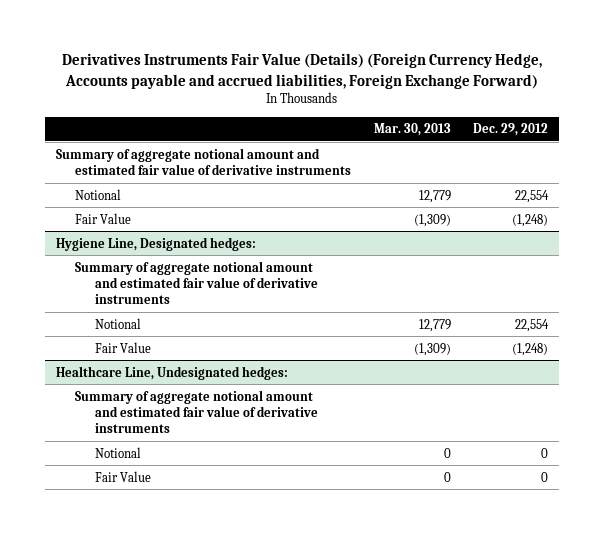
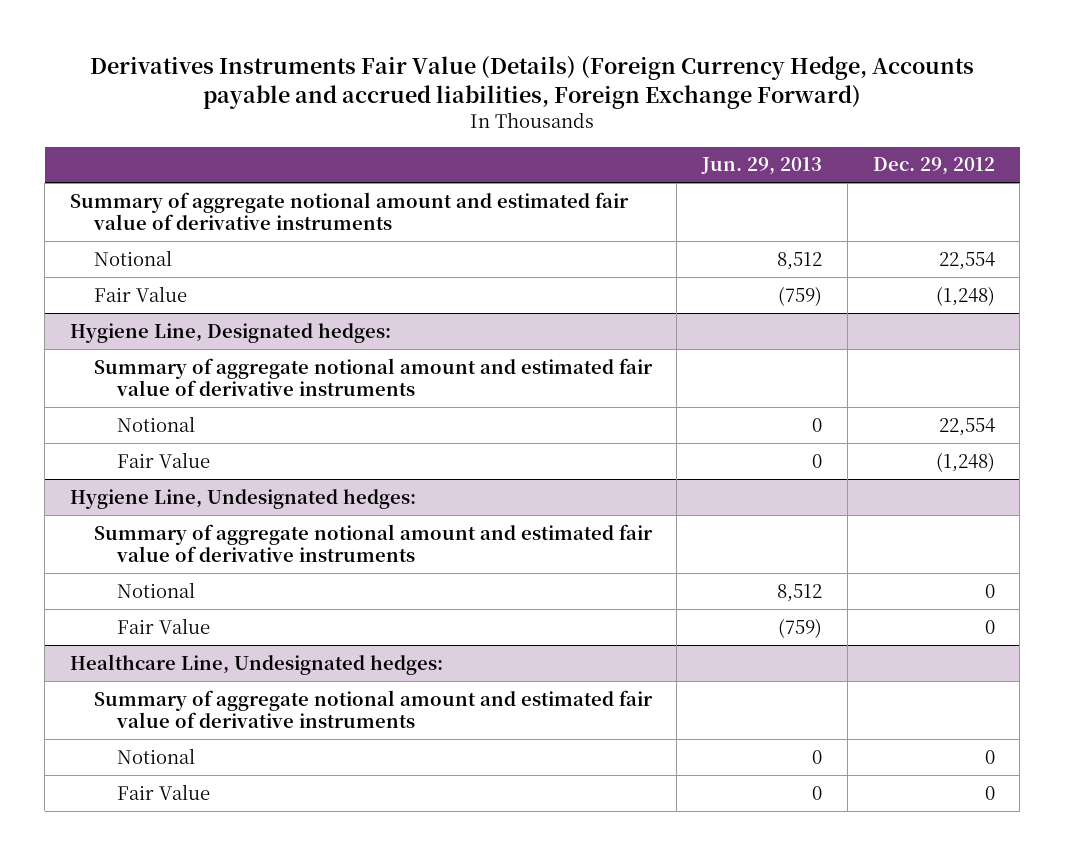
- | Mar. 30, 2013 | Dec. 29, 2012
+ | Jun. 29, 2013 | Dec. 29, 2012
+ Hygiene Line, Undesignated hedges:
+ Summary of aggregate notional amount and estimated fair value of derivative instruments
+ Notional | 8,512 | 0
+ Fair Value | (759) | 0

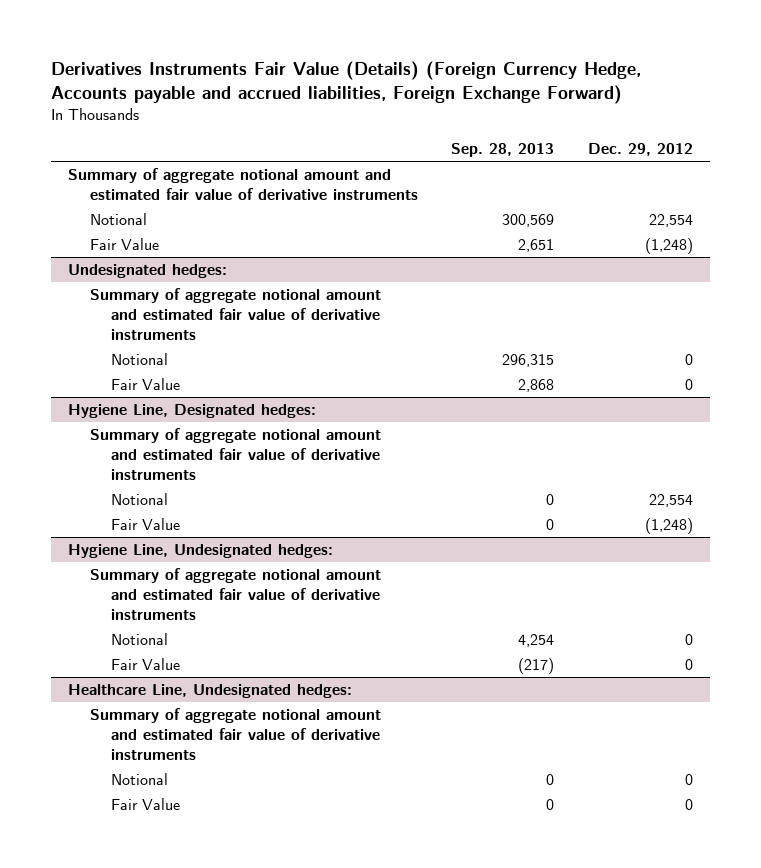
- | Jun. 29, 2013 | Dec. 29, 2012
+ | Sep. 28, 2013 | Dec. 29, 2012
+ Undesignated hedges:
+ Summary of aggregate notional amount and estimated fair value of derivative instruments
+ Notional | 296,315 | 0
+ Fair Value | 2,868 | 0

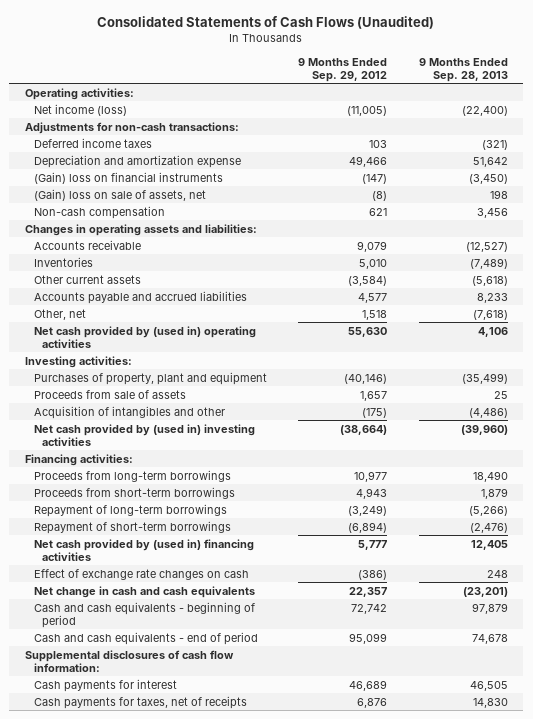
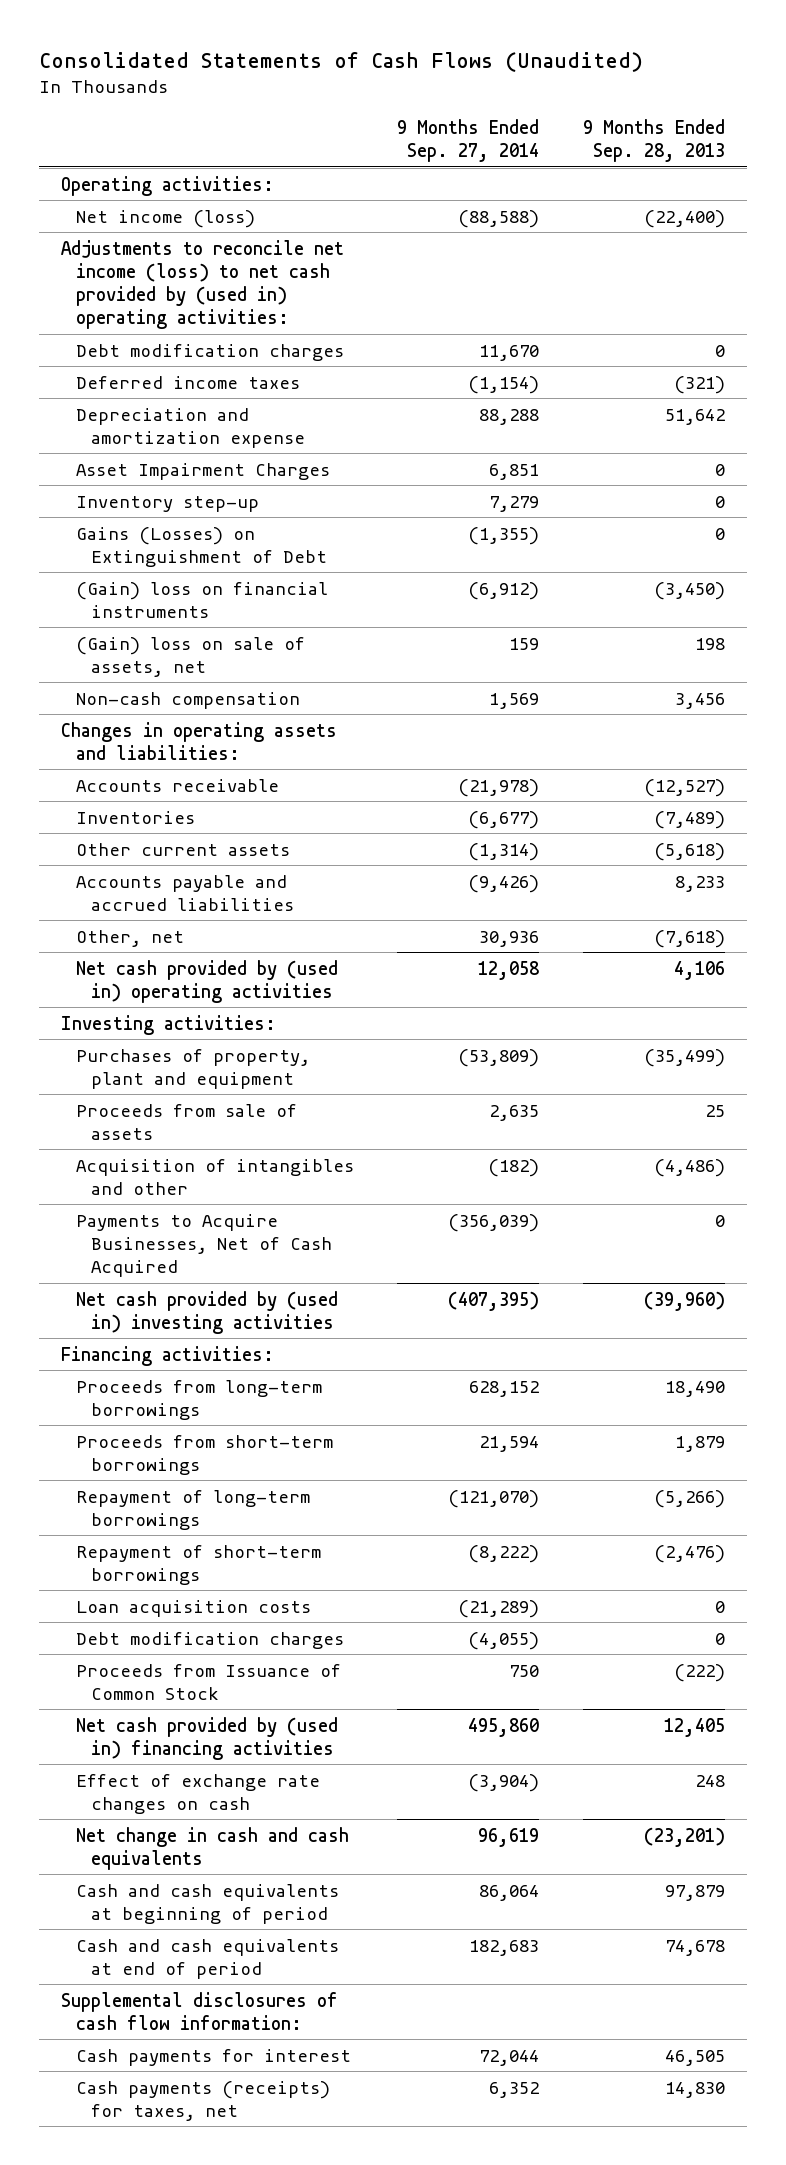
- | 9 Months Ended Sep. 29, 2012 | 9 Months Ended Sep. 28, 2013
+ | 9 Months Ended Sep. 27, 2014 | 9 Months Ended Sep. 28, 2013
- Adjustments for non-cash transactions:
+ Adjustments to reconcile net income (loss) to net cash provided by (used in) operating activities:
+ Debt modification charges | 11,670 | 0
+ Asset Impairment Charges | 6,851 | 0
+ Inventory step-up | 7,279 | 0
+ Gains (Losses) on Extinguishment of Debt | (1,355) | 0
+ Payments to Acquire Businesses, Net of Cash Acquired | (356,039) | 0
+ Loan acquisition costs | (21,289) | 0
+ Debt modification charges | (4,055) | 0
+ Proceeds from Issuance of Common Stock | 750 | (222)
- Cash and cash equivalents - beginning of period | 72,742 | 97,879
- Cash and cash equivalents - end of period | 95,099 | 74,678
+ Cash and cash equivalents at beginning of period | 86,064 | 97,879
+ Cash and cash equivalents at end of period | 182,683 | 74,678
- Cash payments for taxes, net of receipts | 6,876 | 14,830
+ Cash payments (receipts) for taxes, net | 6,352 | 14,830

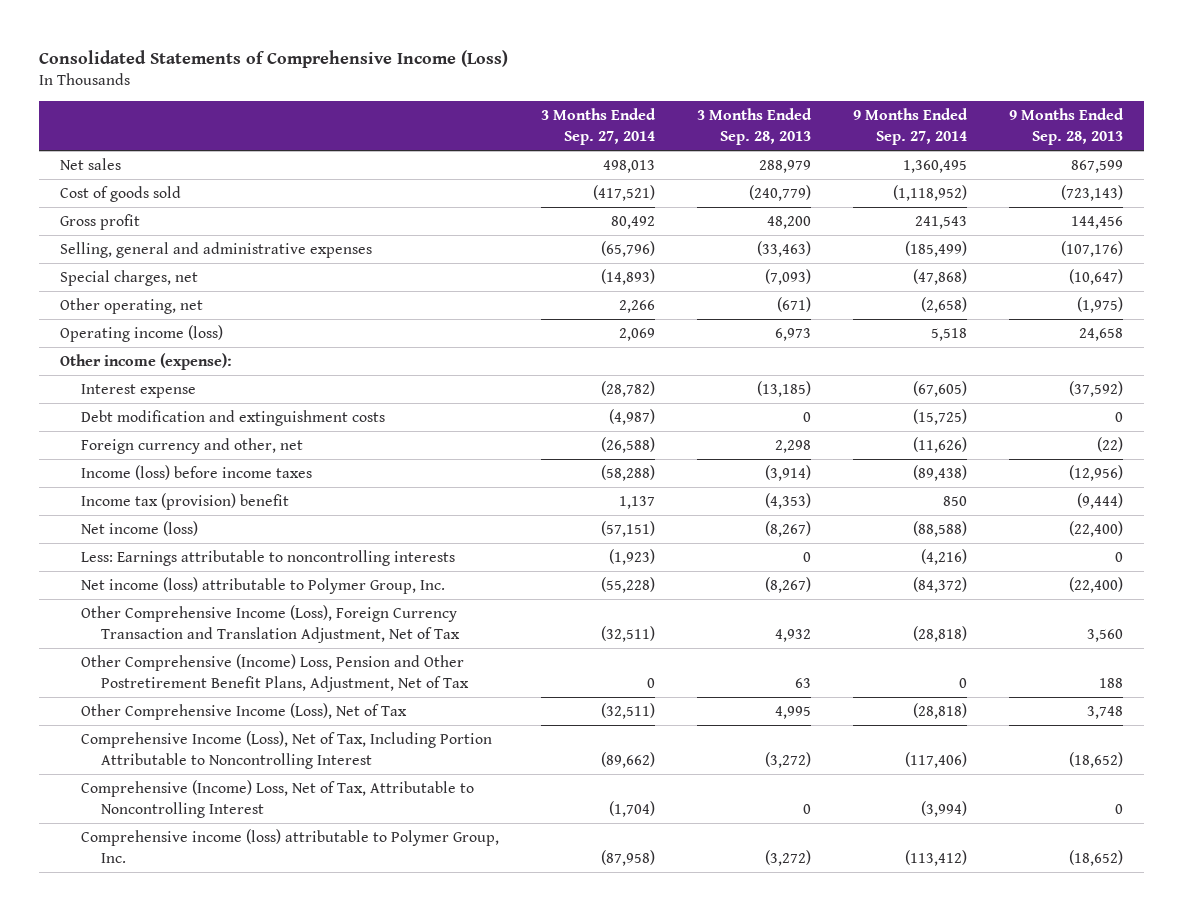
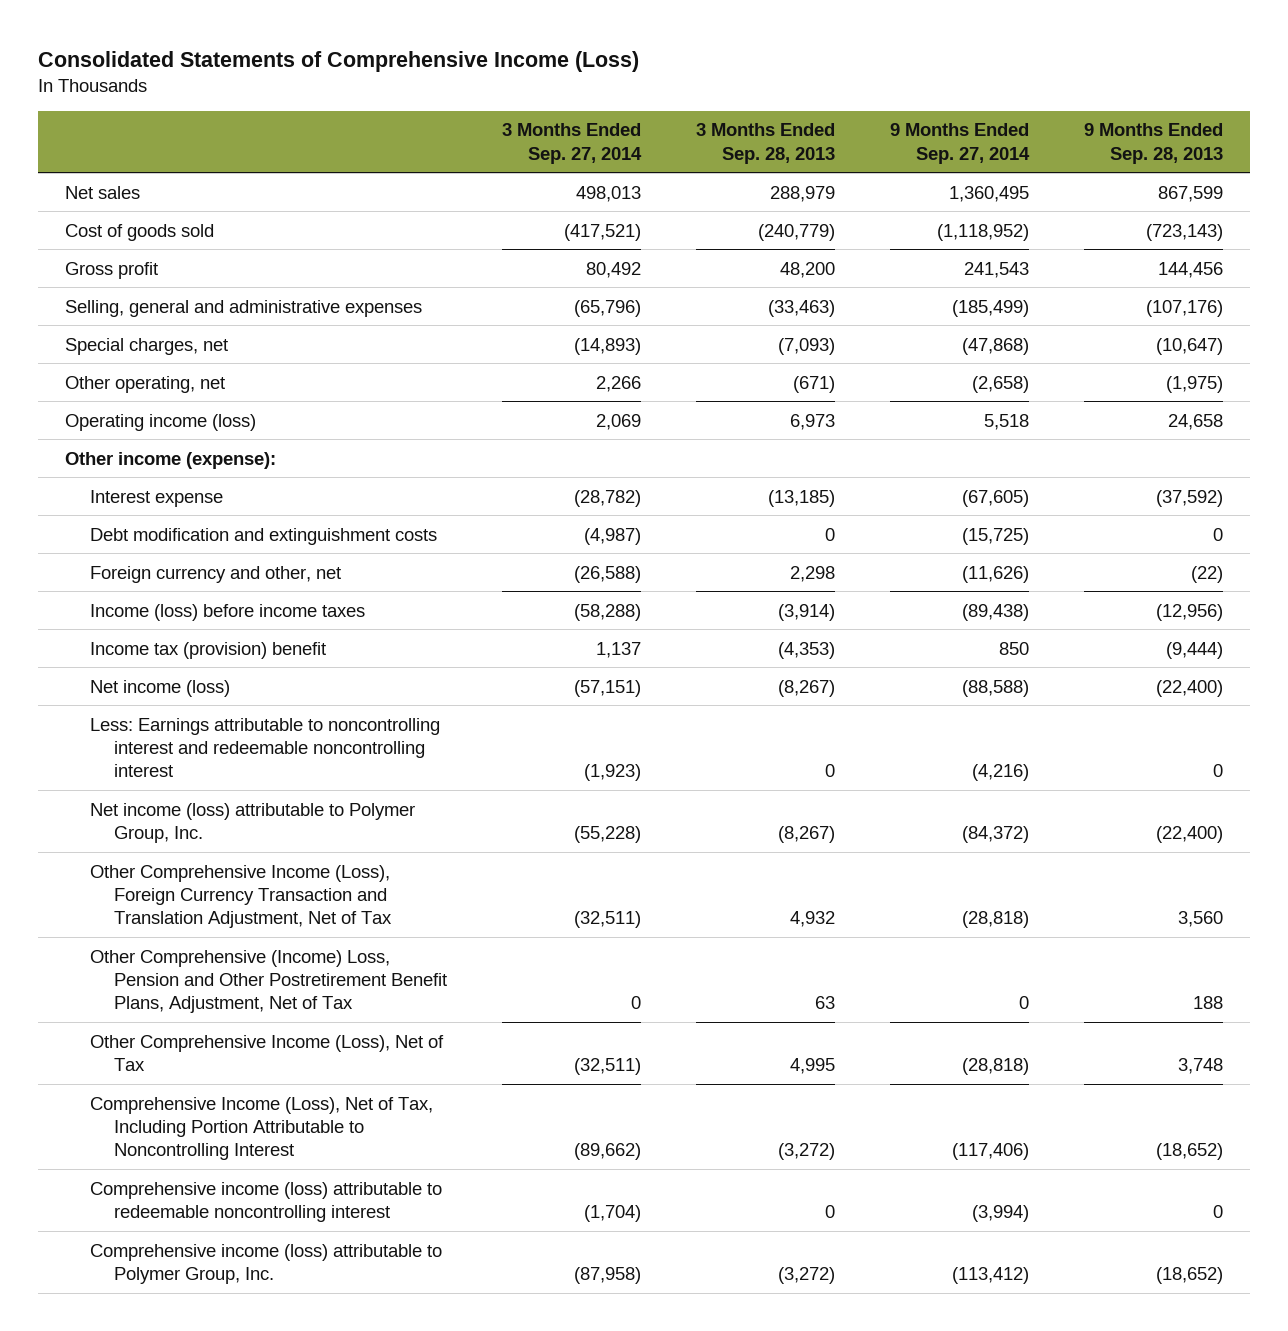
- Less: Earnings attributable to noncontrolling interests | (1,923) | 0 | (4,216) | 0
+ Less: Earnings attributable to noncontrolling interest and redeemable noncontrolling interest | (1,923) | 0 | (4,216) | 0
- Comprehensive (Income) Loss, Net of Tax, Attributable to Noncontrolling Interest | (1,704) | 0 | (3,994) | 0
+ Comprehensive income (loss) attributable to redeemable noncontrolling interest | (1,704) | 0 | (3,994) | 0

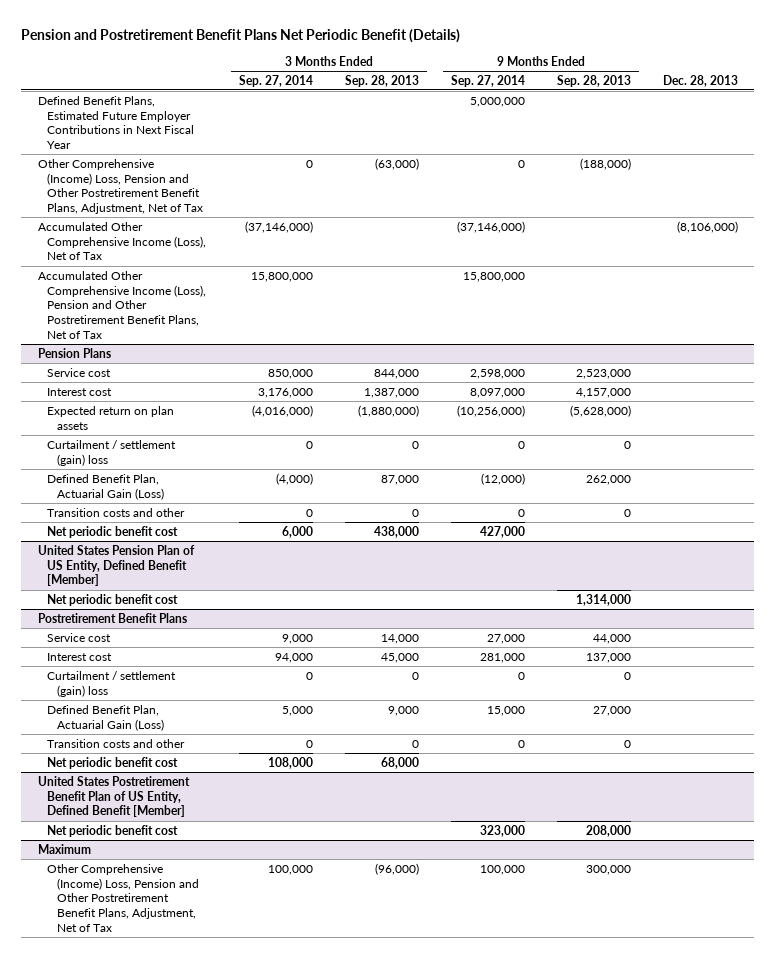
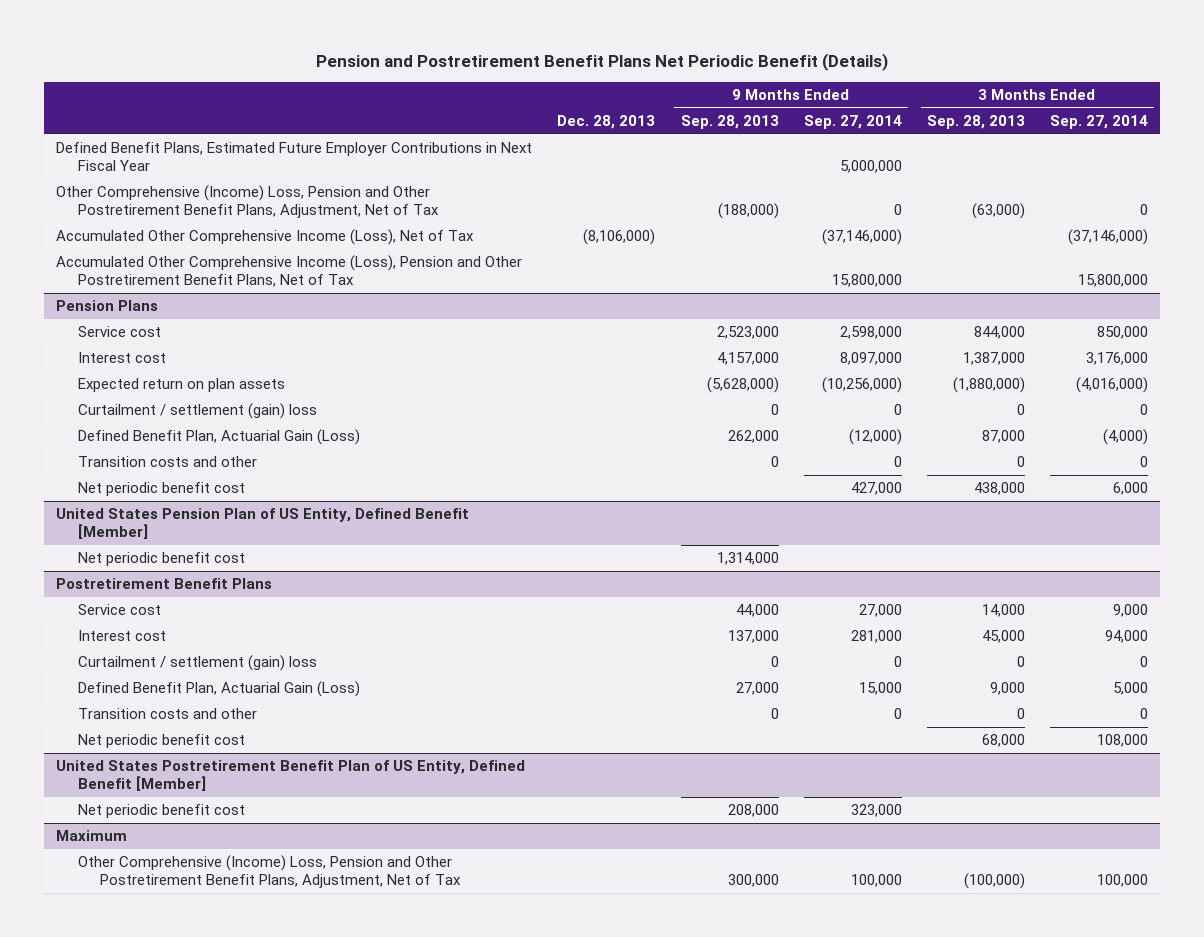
- | 3 Months Ended Sep. 27, 2014 | 3 Months Ended Sep. 28, 2013 | 9 Months Ended Sep. 27, 2014 | 9 Months Ended Sep. 28, 2013 | Dec. 28, 2013
+ | Dec. 28, 2013 | 9 Months Ended Sep. 28, 2013 | 9 Months Ended Sep. 27, 2014 | 3 Months Ended Sep. 28, 2013 | 3 Months Ended Sep. 27, 2014
@ Maximum
- Other Comprehensive (Income) Loss, Pension and Other Postretirement Benefit Plans, Adjustment, Net of Tax | 100,000 | (96,000) | 100,000 | 300,000 |
+ Other Comprehensive (Income) Loss, Pension and Other Postretirement Benefit Plans, Adjustment, Net of Tax | | 300,000 | 100,000 | (100,000) | 100,000

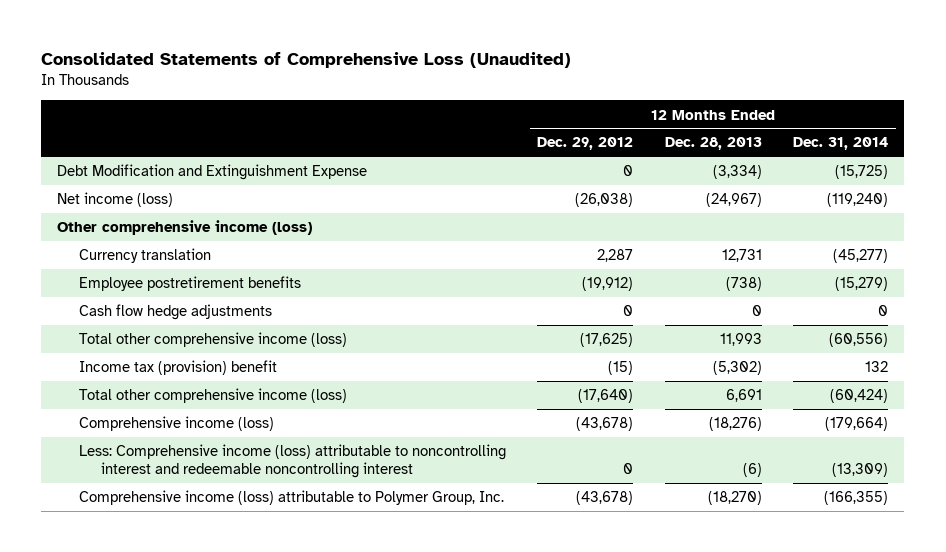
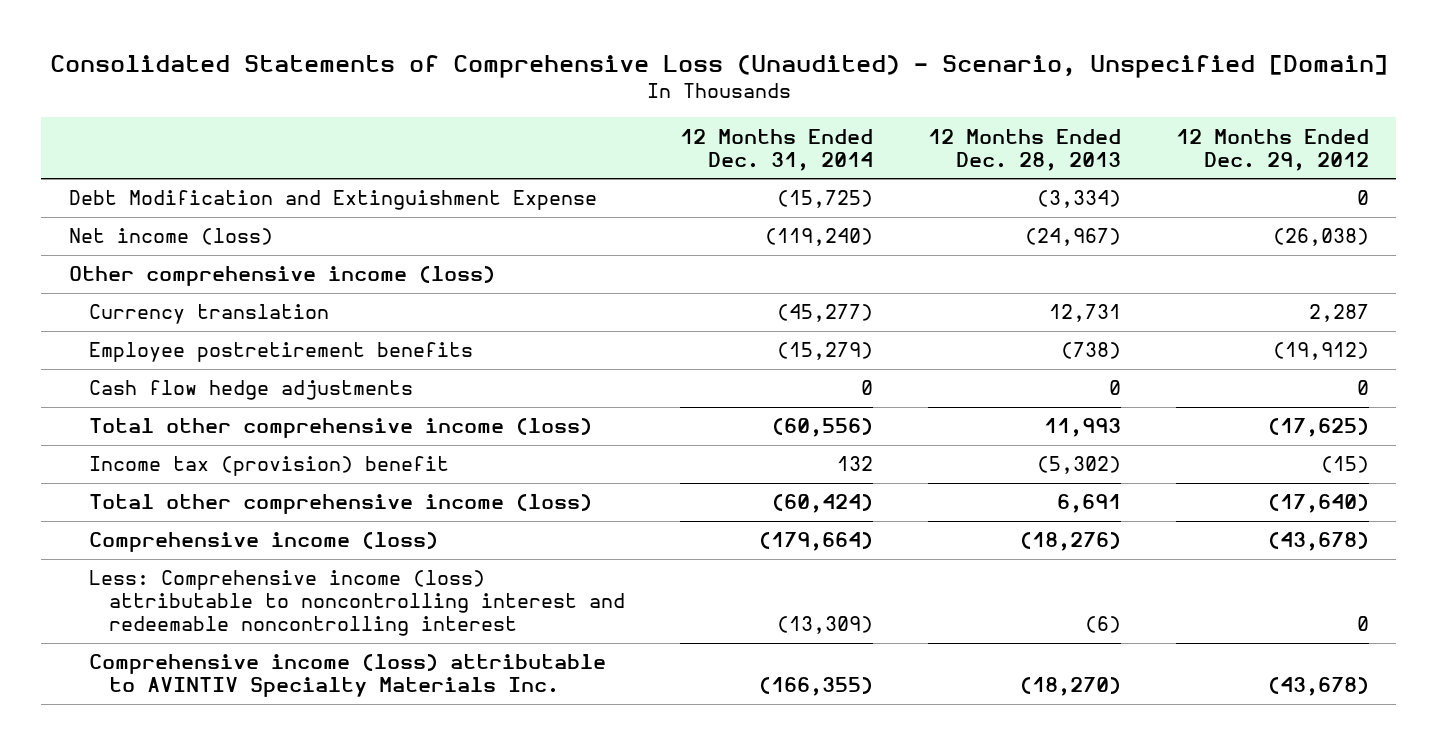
- Consolidated Statements of Comprehensive Loss (Unaudited)
+ Consolidated Statements of Comprehensive Loss (Unaudited) - Scenario, Unspecified [Domain]
- | 12 Months Ended Dec. 29, 2012 | 12 Months Ended Dec. 28, 2013 | 12 Months Ended Dec. 31, 2014
+ | 12 Months Ended Dec. 31, 2014 | 12 Months Ended Dec. 28, 2013 | 12 Months Ended Dec. 29, 2012
- Comprehensive income (loss) attributable to Polymer Group, Inc. | (43,678) | (18,270) | (166,355)
+ Comprehensive income (loss) attributable to AVINTIV Specialty Materials Inc. | (166,355) | (18,270) | (43,678)

